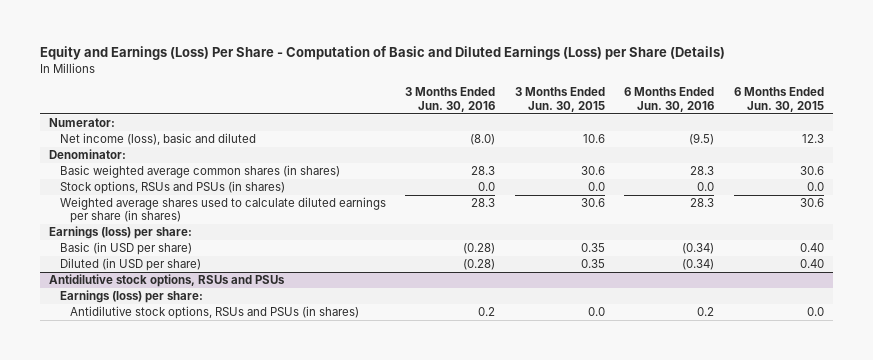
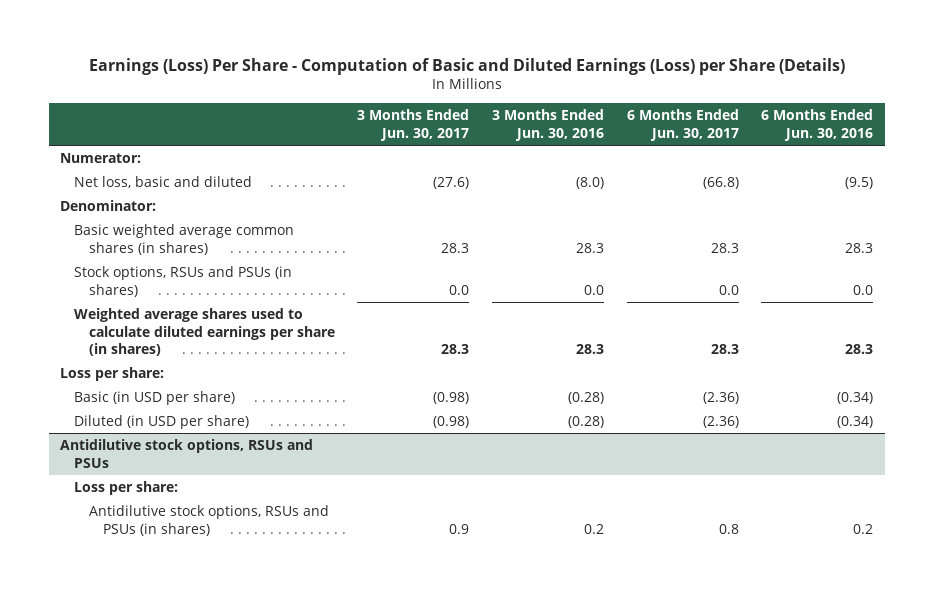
- Equity and Earnings (Loss) Per Share - Computation of Basic and Diluted Earnings (Loss) per Share (Details)
+ Earnings (Loss) Per Share - Computation of Basic and Diluted Earnings (Loss) per Share (Details)
- | 3 Months Ended Jun. 30, 2016 | 3 Months Ended Jun. 30, 2015 | 6 Months Ended Jun. 30, 2016 | 6 Months Ended Jun. 30, 2015
+ | 3 Months Ended Jun. 30, 2017 | 3 Months Ended Jun. 30, 2016 | 6 Months Ended Jun. 30, 2017 | 6 Months Ended Jun. 30, 2016
- Net income (loss), basic and diluted | (8.0) | 10.6 | (9.5) | 12.3
+ Net loss, basic and diluted | (27.6) | (8.0) | (66.8) | (9.5)
- Earnings (loss) per share:
+ Loss per share:
@ Antidilutive stock options, RSUs and PSUs
- Earnings (loss) per share:
+ Loss per share:

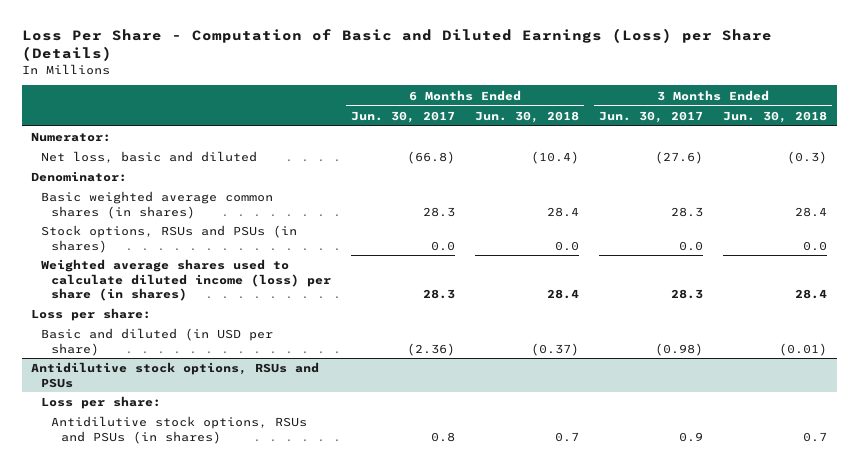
- Earnings (Loss) Per Share - Computation of Basic and Diluted Earnings (Loss) per Share (Details)
+ Loss Per Share - Computation of Basic and Diluted Earnings (Loss) per Share (Details)
- | 3 Months Ended Jun. 30, 2017 | 3 Months Ended Jun. 30, 2016 | 6 Months Ended Jun. 30, 2017 | 6 Months Ended Jun. 30, 2016
+ | 6 Months Ended Jun. 30, 2017 | 6 Months Ended Jun. 30, 2018 | 3 Months Ended Jun. 30, 2017 | 3 Months Ended Jun. 30, 2018
- Weighted average shares used to calculate diluted earnings per share (in shares) | 28.3 | 28.3 | 28.3 | 28.3
+ Weighted average shares used to calculate diluted income (loss) per share (in shares) | 28.3 | 28.4 | 28.3 | 28.4
- Basic (in USD per share) | (0.98) | (0.28) | (2.36) | (0.34)
- Diluted (in USD per share) | (0.98) | (0.28) | (2.36) | (0.34)
+ Basic and diluted (in USD per share) | (2.36) | (0.37) | (0.98) | (0.01)

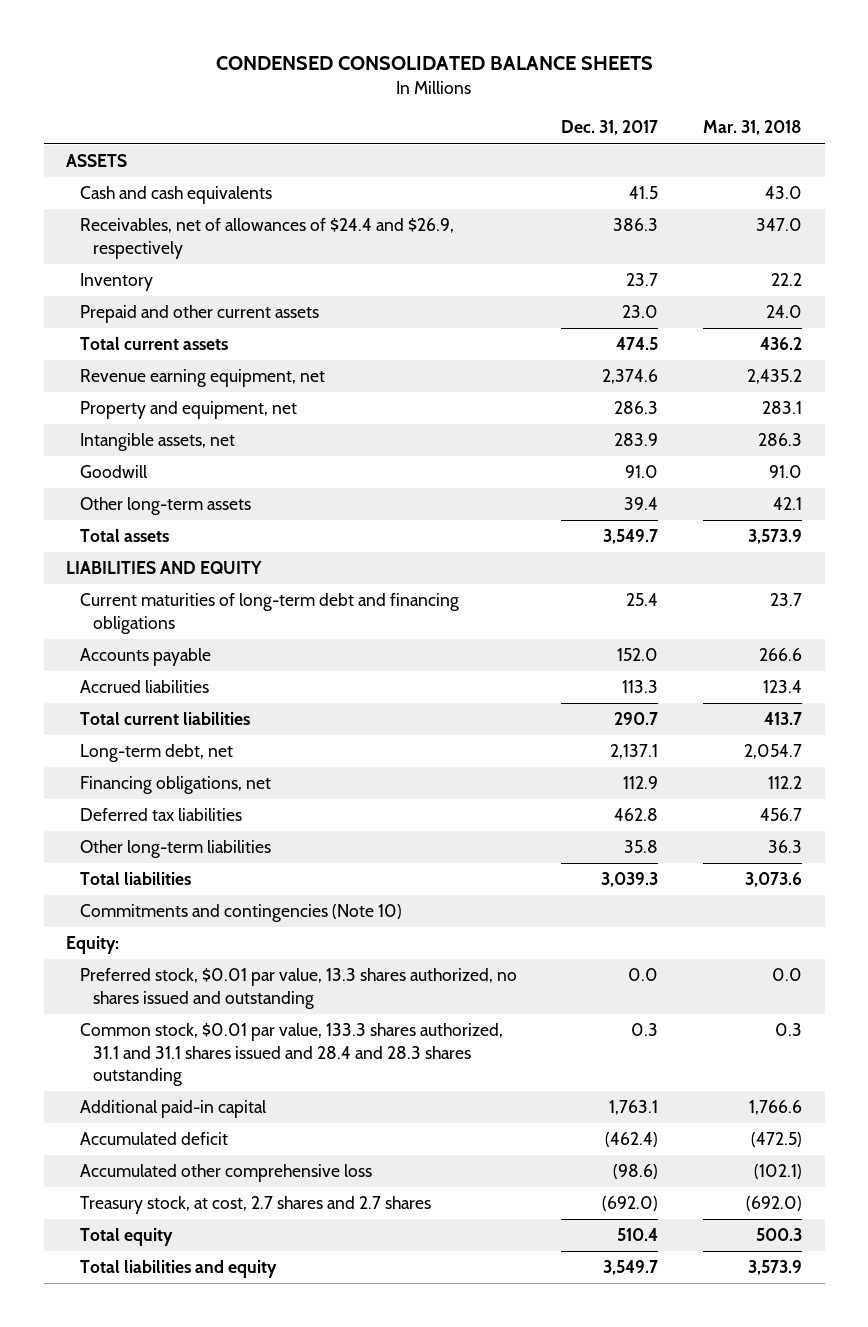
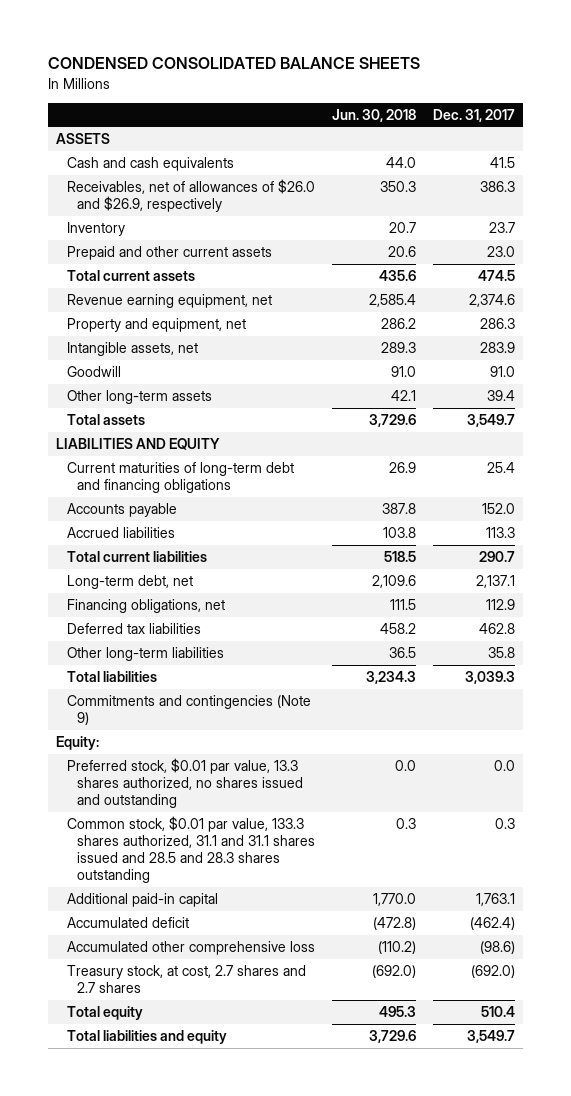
- | Dec. 31, 2017 | Mar. 31, 2018
+ | Jun. 30, 2018 | Dec. 31, 2017
- Receivables, net of allowances of $24.4 and $26.9, respectively | 386.3 | 347.0
+ Receivables, net of allowances of $26.0 and $26.9, respectively | 350.3 | 386.3
- Commitments and contingencies (Note 10)
+ Commitments and contingencies (Note 9)
- Common stock, $0.01 par value, 133.3 shares authorized, 31.1 and 31.1 shares issued and 28.4 and 28.3 shares outstanding | 0.3 | 0.3
+ Common stock, $0.01 par value, 133.3 shares authorized, 31.1 and 31.1 shares issued and 28.5 and 28.3 shares outstanding | 0.3 | 0.3

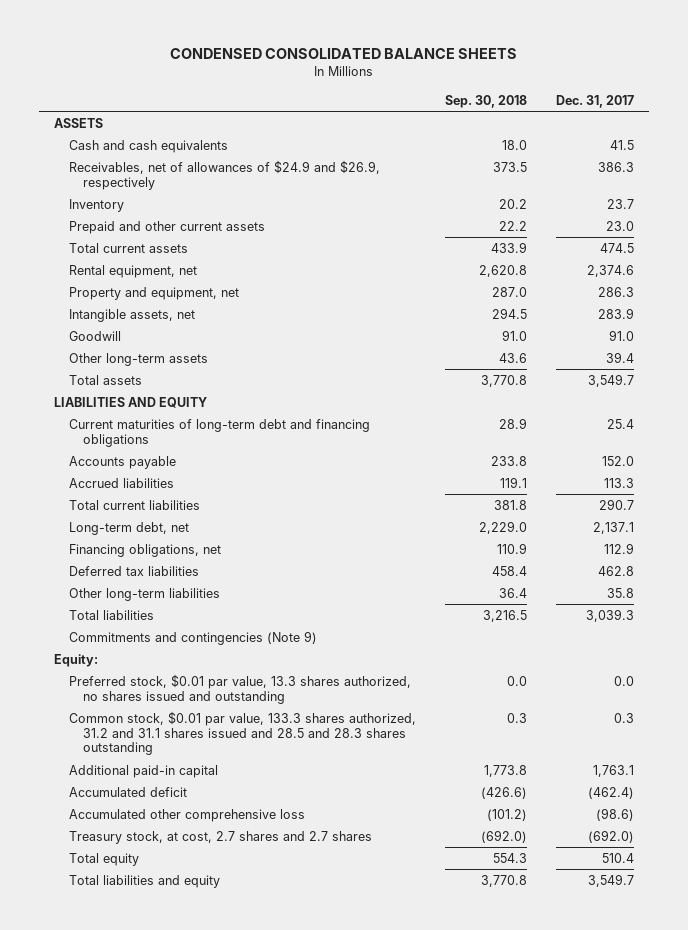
- | Jun. 30, 2018 | Dec. 31, 2017
+ | Sep. 30, 2018 | Dec. 31, 2017
- Receivables, net of allowances of $26.0 and $26.9, respectively | 350.3 | 386.3
+ Receivables, net of allowances of $24.9 and $26.9, respectively | 373.5 | 386.3
- Revenue earning equipment, net | 2,585.4 | 2,374.6
+ Rental equipment, net | 2,620.8 | 2,374.6
- Common stock, $0.01 par value, 133.3 shares authorized, 31.1 and 31.1 shares issued and 28.5 and 28.3 shares outstanding | 0.3 | 0.3
+ Common stock, $0.01 par value, 133.3 shares authorized, 31.2 and 31.1 shares issued and 28.5 and 28.3 shares outstanding | 0.3 | 0.3

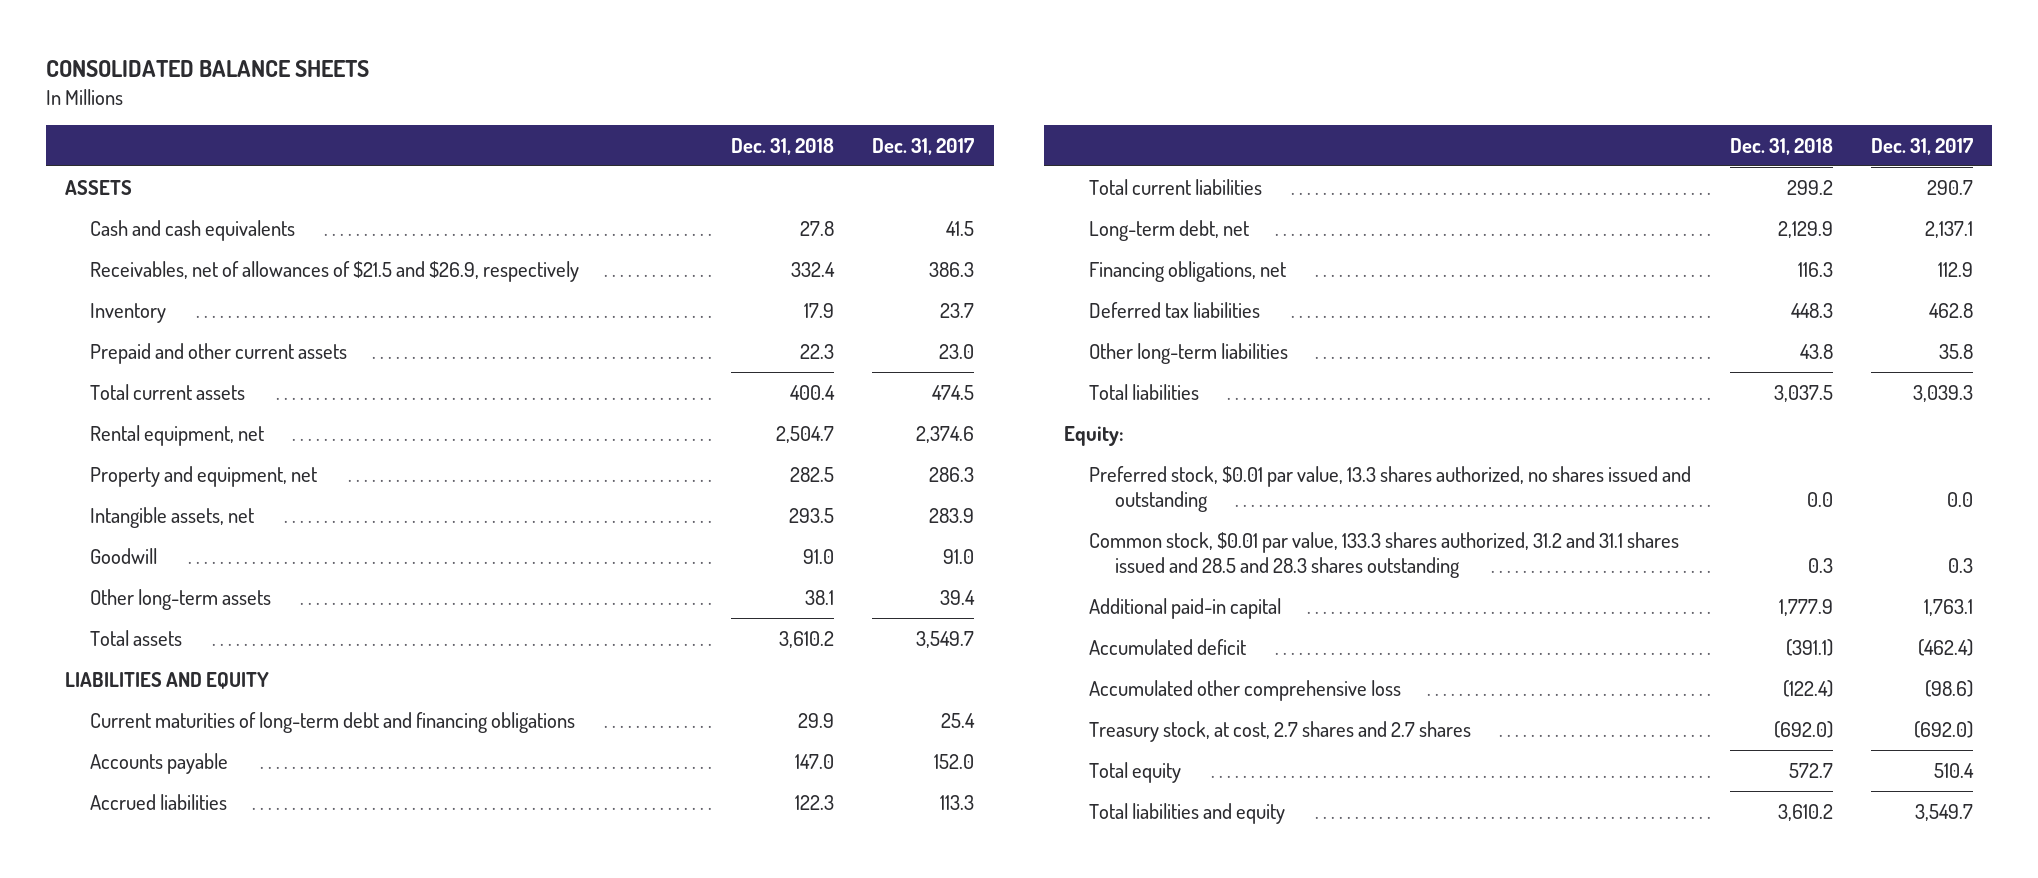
- CONDENSED CONSOLIDATED BALANCE SHEETS
+ CONSOLIDATED BALANCE SHEETS
- | Sep. 30, 2018 | Dec. 31, 2017
+ | Dec. 31, 2018 | Dec. 31, 2017
- Receivables, net of allowances of $24.9 and $26.9, respectively | 373.5 | 386.3
+ Receivables, net of allowances of $21.5 and $26.9, respectively | 332.4 | 386.3
- Commitments and contingencies (Note 9)

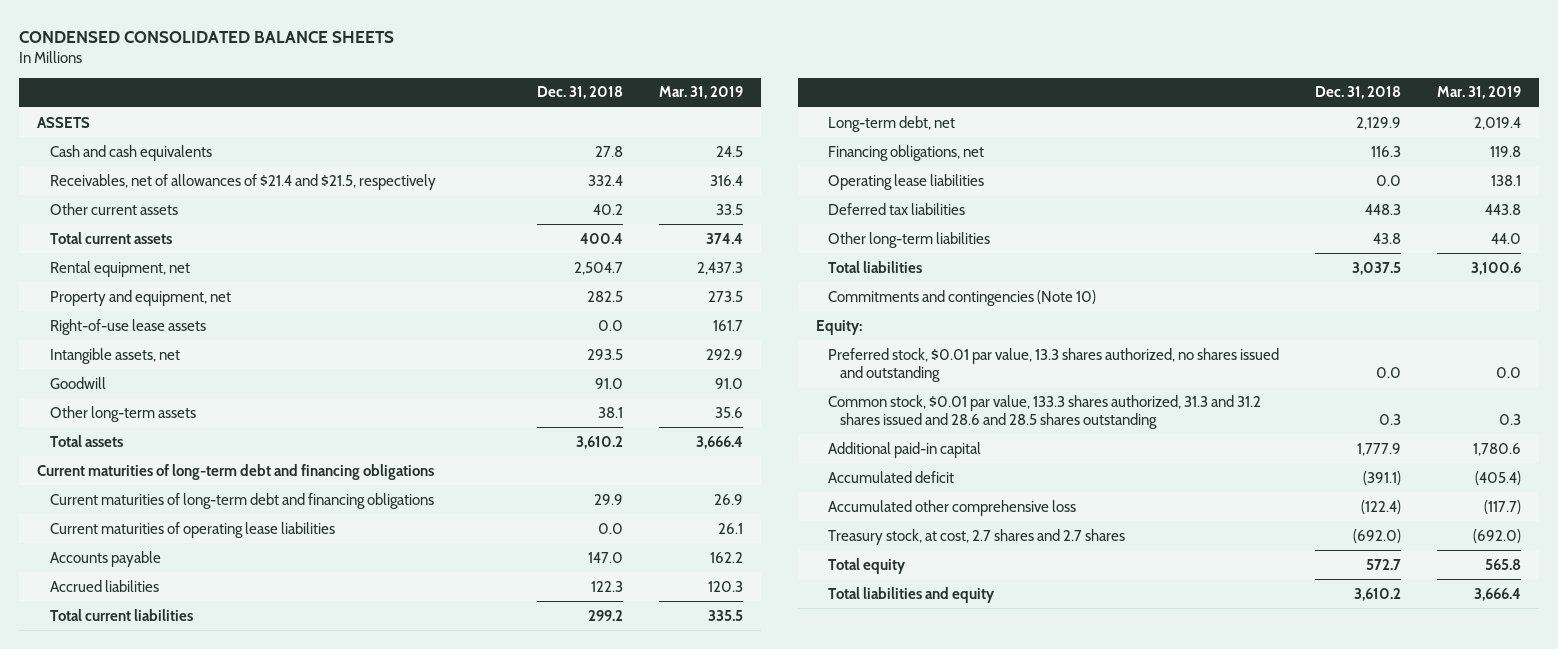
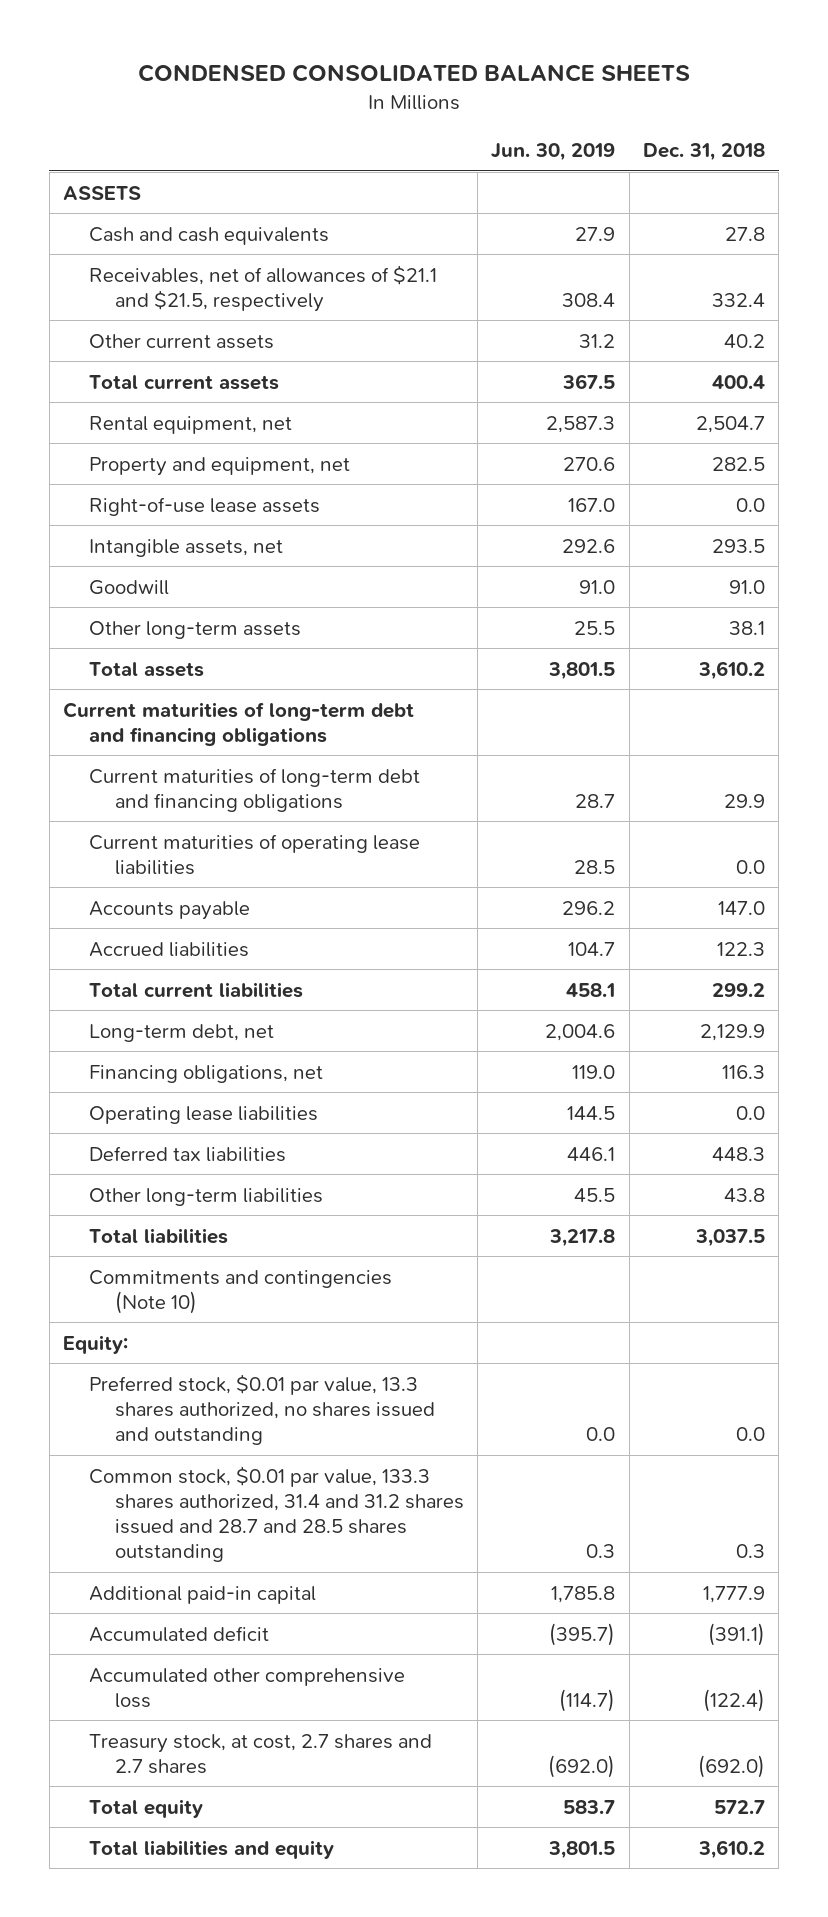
- | Dec. 31, 2018 | Mar. 31, 2019
+ | Jun. 30, 2019 | Dec. 31, 2018
- Receivables, net of allowances of $21.4 and $21.5, respectively | 332.4 | 316.4
+ Receivables, net of allowances of $21.1 and $21.5, respectively | 308.4 | 332.4
- Common stock, $0.01 par value, 133.3 shares authorized, 31.3 and 31.2 shares issued and 28.6 and 28.5 shares outstanding | 0.3 | 0.3
+ Common stock, $0.01 par value, 133.3 shares authorized, 31.4 and 31.2 shares issued and 28.7 and 28.5 shares outstanding | 0.3 | 0.3

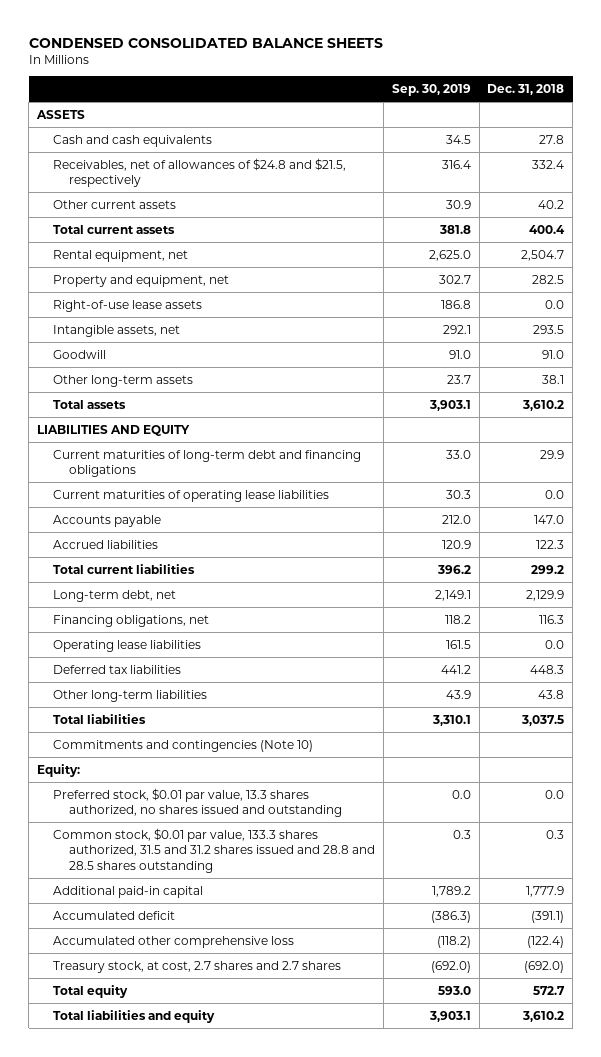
- | Jun. 30, 2019 | Dec. 31, 2018
+ | Sep. 30, 2019 | Dec. 31, 2018
- Receivables, net of allowances of $21.1 and $21.5, respectively | 308.4 | 332.4
+ Receivables, net of allowances of $24.8 and $21.5, respectively | 316.4 | 332.4
- Current maturities of long-term debt and financing obligations
+ LIABILITIES AND EQUITY
- Common stock, $0.01 par value, 133.3 shares authorized, 31.4 and 31.2 shares issued and 28.7 and 28.5 shares outstanding | 0.3 | 0.3
+ Common stock, $0.01 par value, 133.3 shares authorized, 31.5 and 31.2 shares issued and 28.8 and 28.5 shares outstanding | 0.3 | 0.3

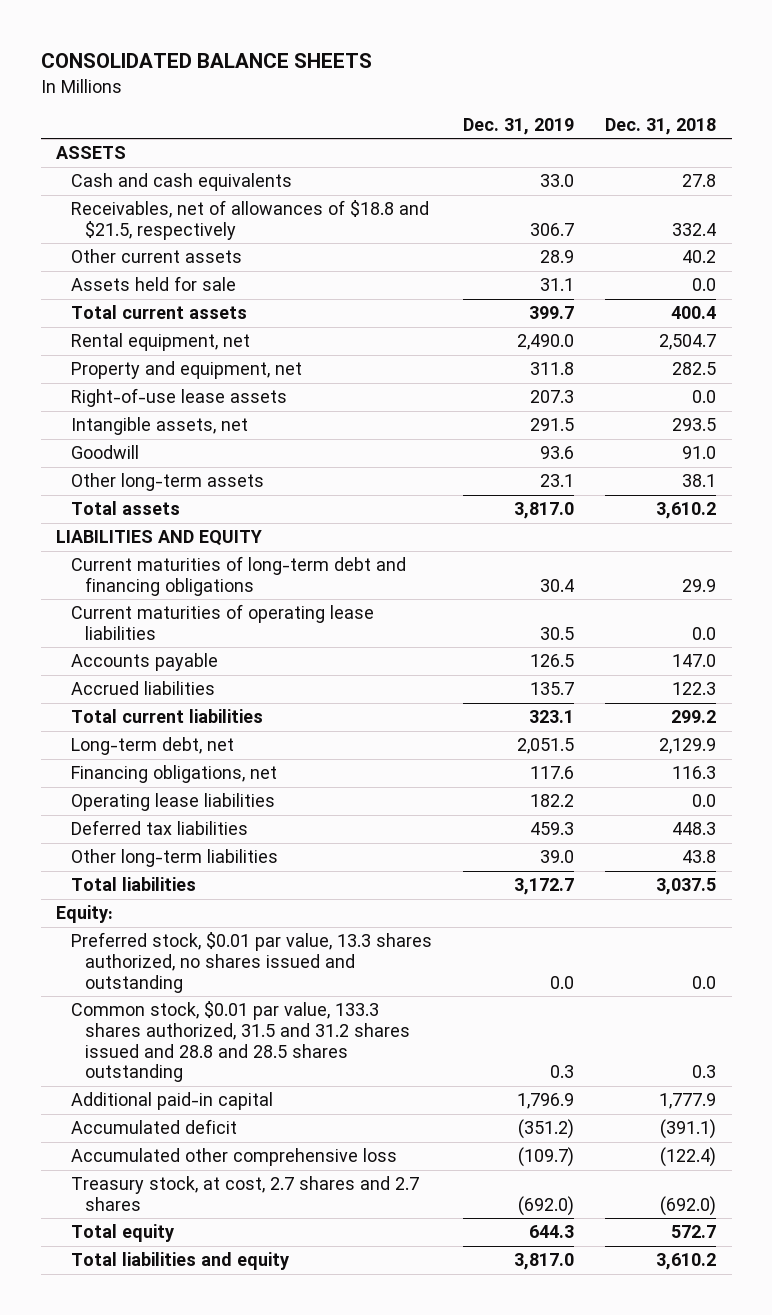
- CONDENSED CONSOLIDATED BALANCE SHEETS
+ CONSOLIDATED BALANCE SHEETS
- | Sep. 30, 2019 | Dec. 31, 2018
+ | Dec. 31, 2019 | Dec. 31, 2018
- Receivables, net of allowances of $24.8 and $21.5, respectively | 316.4 | 332.4
+ Receivables, net of allowances of $18.8 and $21.5, respectively | 306.7 | 332.4
+ Assets held for sale | 31.1 | 0.0
- Commitments and contingencies (Note 10)

